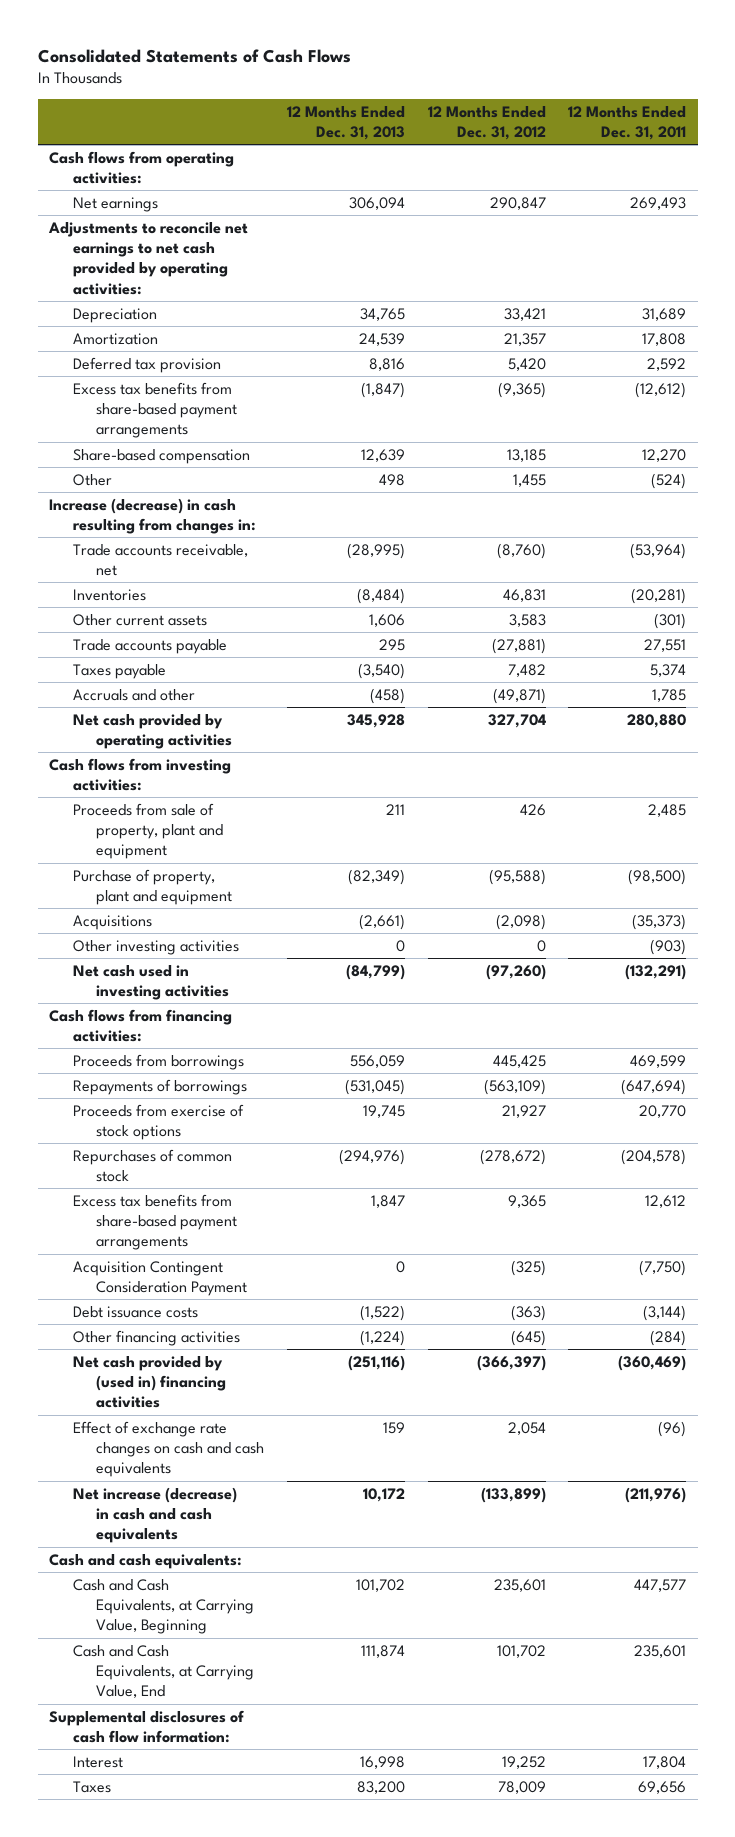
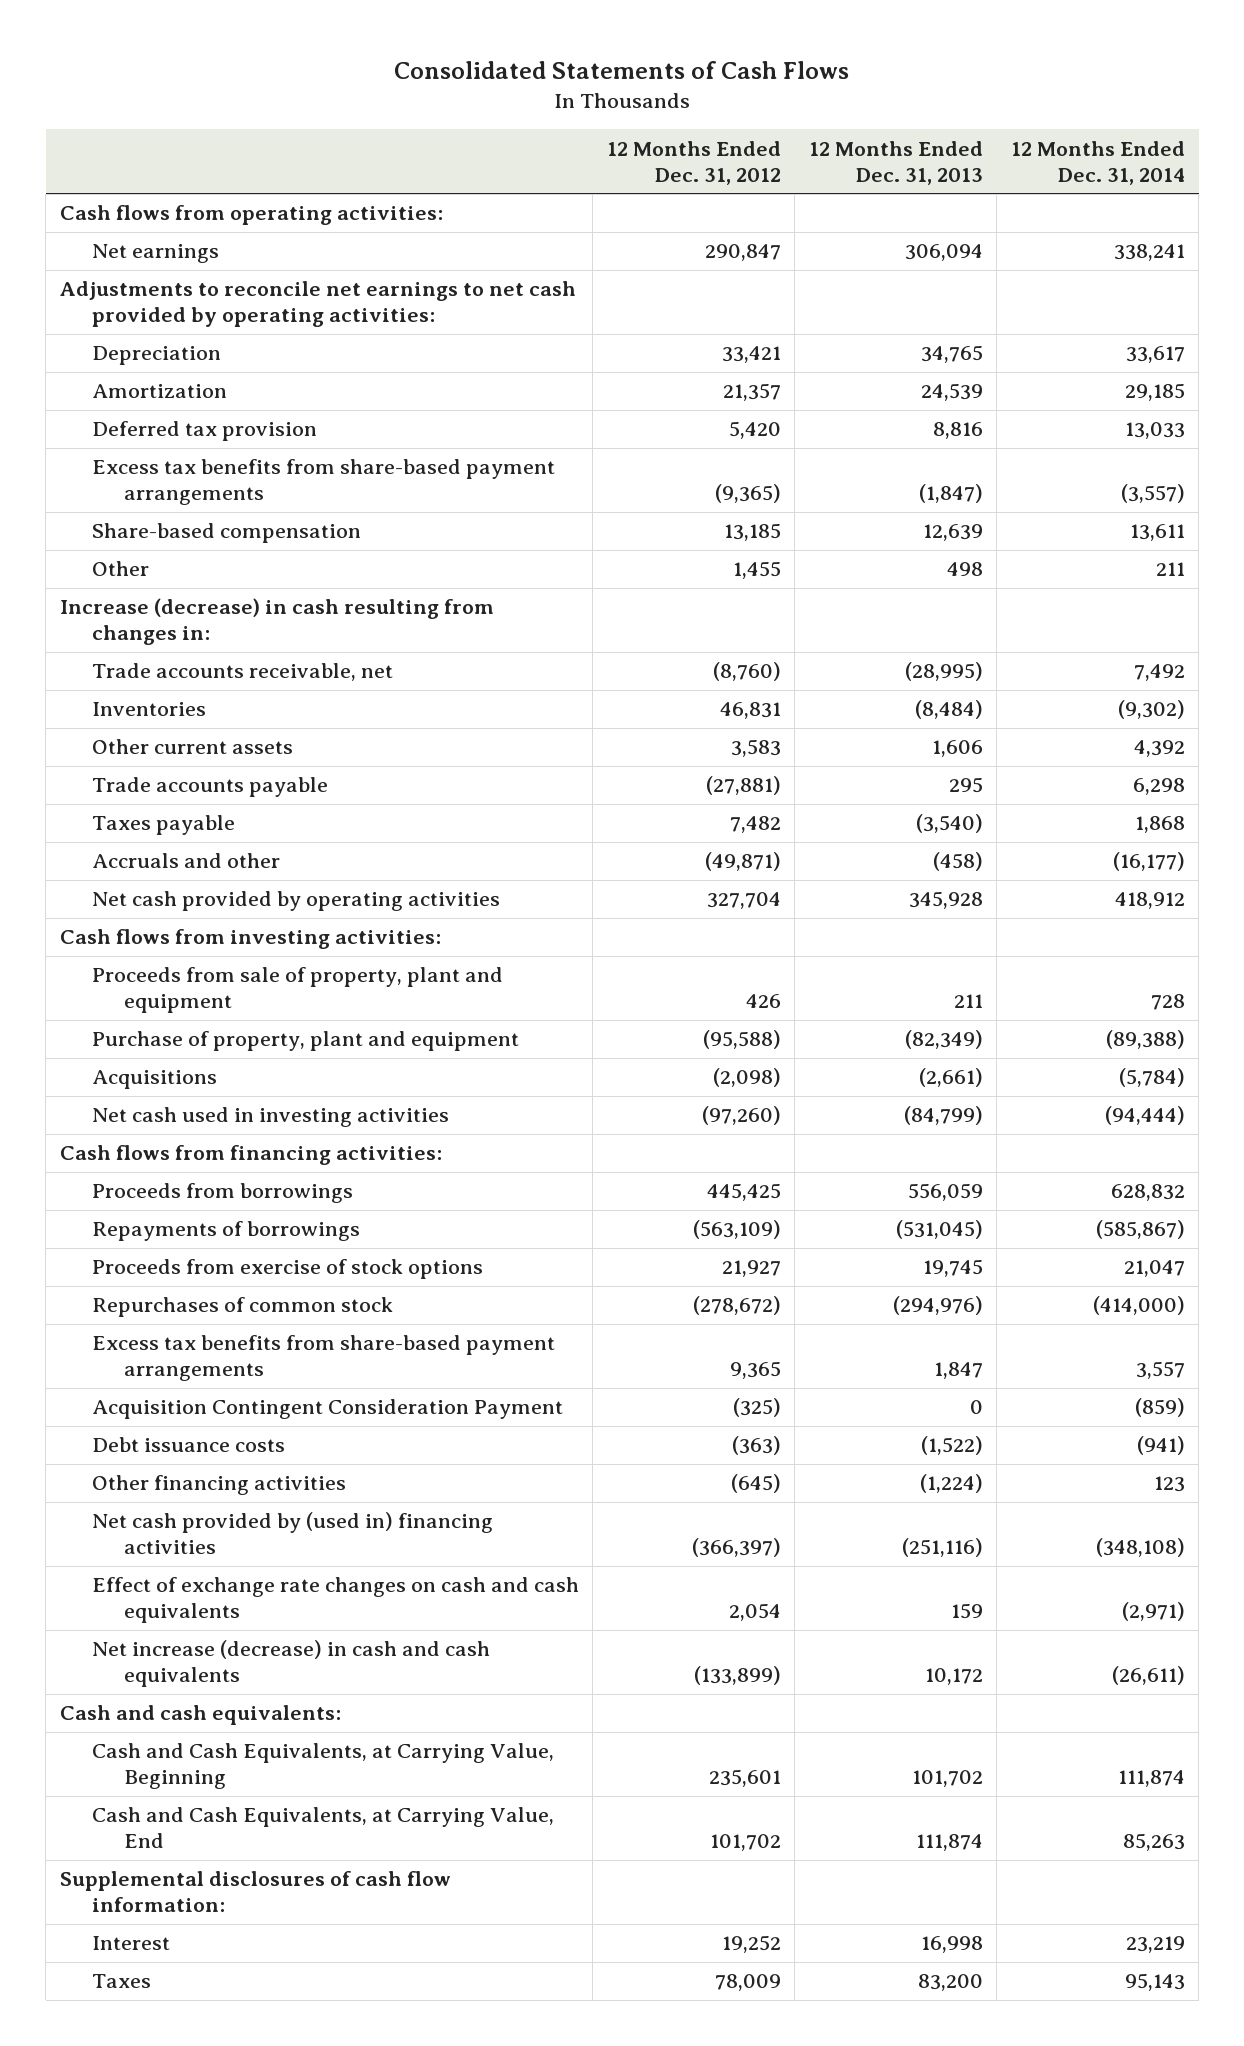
- | 12 Months Ended Dec. 31, 2013 | 12 Months Ended Dec. 31, 2012 | 12 Months Ended Dec. 31, 2011
+ | 12 Months Ended Dec. 31, 2012 | 12 Months Ended Dec. 31, 2013 | 12 Months Ended Dec. 31, 2014
- Other investing activities | 0 | 0 | (903)

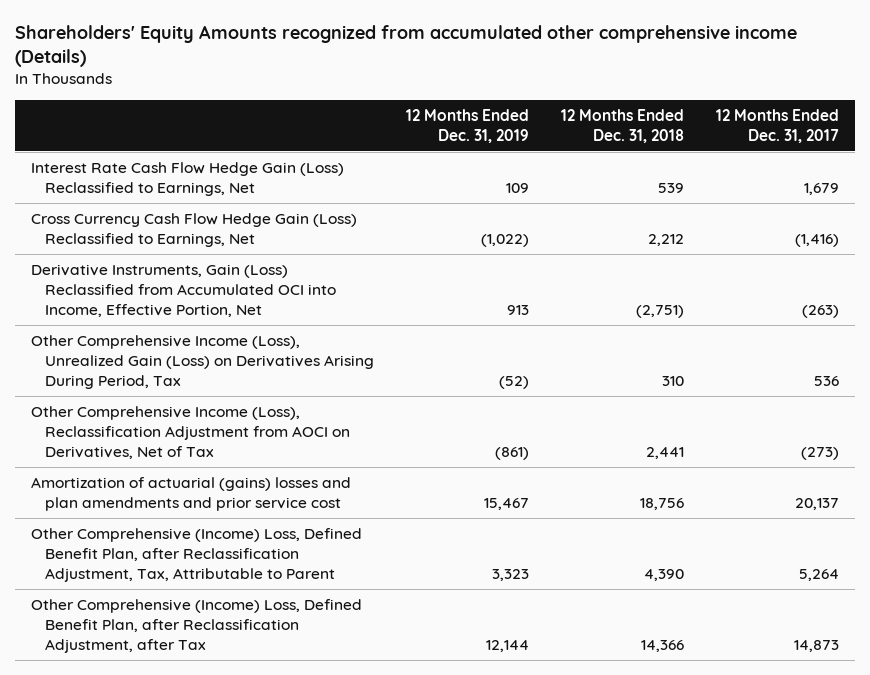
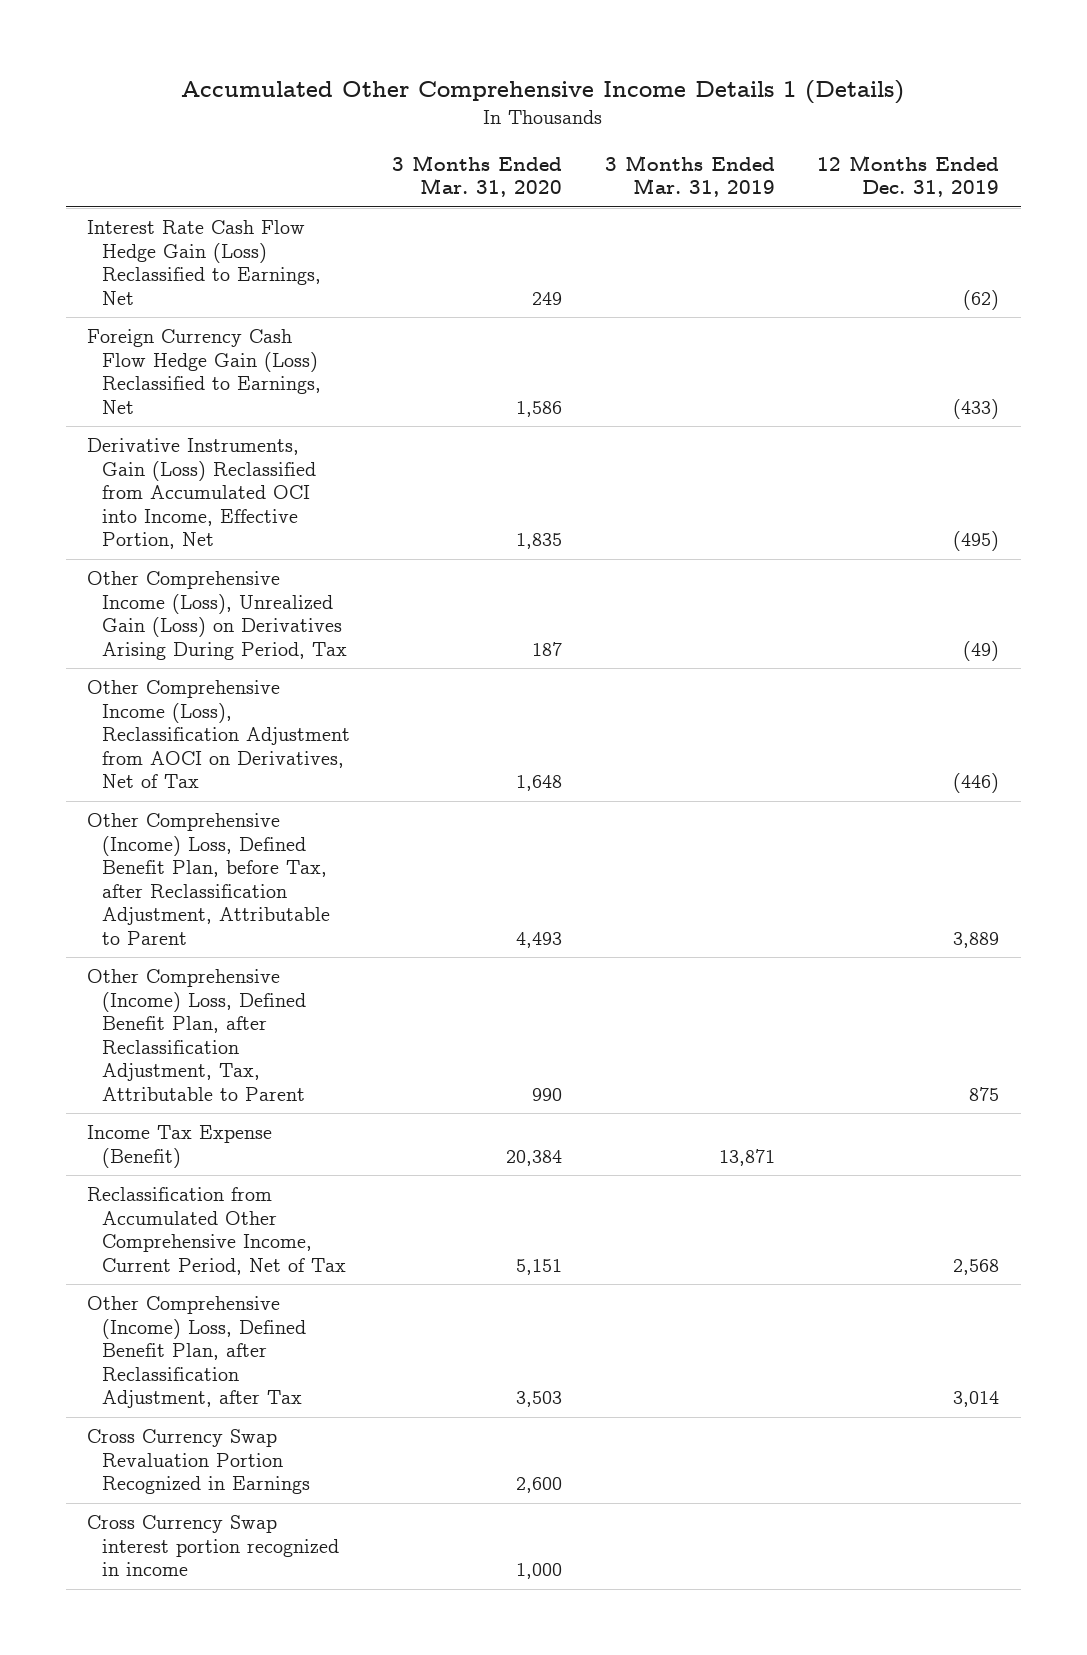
- Shareholders' Equity Amounts recognized from accumulated other comprehensive income (Details)
+ Accumulated Other Comprehensive Income Details 1 (Details)
- | 12 Months Ended Dec. 31, 2019 | 12 Months Ended Dec. 31, 2018 | 12 Months Ended Dec. 31, 2017
+ | 3 Months Ended Mar. 31, 2020 | 3 Months Ended Mar. 31, 2019 | 12 Months Ended Dec. 31, 2019
- Interest Rate Cash Flow Hedge Gain (Loss) Reclassified to Earnings, Net | 109 | 539 | 1,679
- Cross Currency Cash Flow Hedge Gain (Loss) Reclassified to Earnings, Net | (1,022) | 2,212 | (1,416)
- Derivative Instruments, Gain (Loss) Reclassified from Accumulated OCI into Income, Effective Portion, Net | 913 | (2,751) | (263)
- Other Comprehensive Income (Loss), Unrealized Gain (Loss) on Derivatives Arising During Period, Tax | (52) | 310 | 536
- Other Comprehensive Income (Loss), Reclassification Adjustment from AOCI on Derivatives, Net of Tax | (861) | 2,441 | (273)
- Amortization of actuarial (gains) losses and plan amendments and prior service cost | 15,467 | 18,756 | 20,137
- Other Comprehensive (Income) Loss, Defined Benefit Plan, after Reclassification Adjustment, Tax, Attributable to Parent | 3,323 | 4,390 | 5,264
- Other Comprehensive (Income) Loss, Defined Benefit Plan, after Reclassification Adjustment, after Tax | 12,144 | 14,366 | 14,873
+ Interest Rate Cash Flow Hedge Gain (Loss) Reclassified to Earnings, Net | 249 | | (62)
+ Foreign Currency Cash Flow Hedge Gain (Loss) Reclassified to Earnings, Net | 1,586 | | (433)
+ Derivative Instruments, Gain (Loss) Reclassified from Accumulated OCI into Income, Effective Portion, Net | 1,835 | | (495)
+ Other Comprehensive Income (Loss), Unrealized Gain (Loss) on Derivatives Arising During Period, Tax | 187 | | (49)
+ Other Comprehensive Income (Loss), Reclassification Adjustment from AOCI on Derivatives, Net of Tax | 1,648 | | (446)
+ Other Comprehensive (Income) Loss, Defined Benefit Plan, before Tax, after Reclassification Adjustment, Attributable to Parent | 4,493 | | 3,889
+ Other Comprehensive (Income) Loss, Defined Benefit Plan, after Reclassification Adjustment, Tax, Attributable to Parent | 990 | | 875
+ Income Tax Expense (Benefit) | 20,384 | 13,871 |
+ Reclassification from Accumulated Other Comprehensive Income, Current Period, Net of Tax | 5,151 | | 2,568
+ Other Comprehensive (Income) Loss, Defined Benefit Plan, after Reclassification Adjustment, after Tax | 3,503 | | 3,014
+ Cross Currency Swap Revaluation Portion Recognized in Earnings | 2,600 | |
+ Cross Currency Swap interest portion recognized in income | 1,000 | |

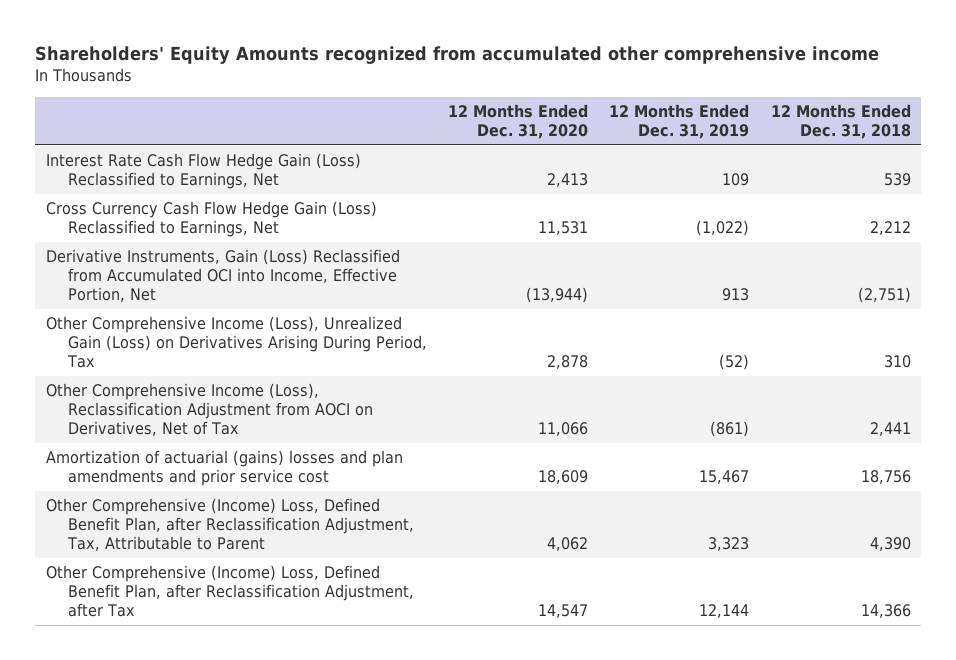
- Accumulated Other Comprehensive Income Details 1 (Details)
+ Shareholders' Equity Amounts recognized from accumulated other comprehensive income
- | 3 Months Ended Mar. 31, 2020 | 3 Months Ended Mar. 31, 2019 | 12 Months Ended Dec. 31, 2019
+ | 12 Months Ended Dec. 31, 2020 | 12 Months Ended Dec. 31, 2019 | 12 Months Ended Dec. 31, 2018
- Interest Rate Cash Flow Hedge Gain (Loss) Reclassified to Earnings, Net | 249 | | (62)
- Foreign Currency Cash Flow Hedge Gain (Loss) Reclassified to Earnings, Net | 1,586 | | (433)
- Derivative Instruments, Gain (Loss) Reclassified from Accumulated OCI into Income, Effective Portion, Net | 1,835 | | (495)
- Other Comprehensive Income (Loss), Unrealized Gain (Loss) on Derivatives Arising During Period, Tax | 187 | | (49)
- Other Comprehensive Income (Loss), Reclassification Adjustment from AOCI on Derivatives, Net of Tax | 1,648 | | (446)
- Other Comprehensive (Income) Loss, Defined Benefit Plan, before Tax, after Reclassification Adjustment, Attributable to Parent | 4,493 | | 3,889
- Other Comprehensive (Income) Loss, Defined Benefit Plan, after Reclassification Adjustment, Tax, Attributable to Parent | 990 | | 875
- Income Tax Expense (Benefit) | 20,384 | 13,871 |
- Reclassification from Accumulated Other Comprehensive Income, Current Period, Net of Tax | 5,151 | | 2,568
- Other Comprehensive (Income) Loss, Defined Benefit Plan, after Reclassification Adjustment, after Tax | 3,503 | | 3,014
- Cross Currency Swap Revaluation Portion Recognized in Earnings | 2,600 | |
- Cross Currency Swap interest portion recognized in income | 1,000 | |
+ Interest Rate Cash Flow Hedge Gain (Loss) Reclassified to Earnings, Net | 2,413 | 109 | 539
+ Cross Currency Cash Flow Hedge Gain (Loss) Reclassified to Earnings, Net | 11,531 | (1,022) | 2,212
+ Derivative Instruments, Gain (Loss) Reclassified from Accumulated OCI into Income, Effective Portion, Net | (13,944) | 913 | (2,751)
+ Other Comprehensive Income (Loss), Unrealized Gain (Loss) on Derivatives Arising During Period, Tax | 2,878 | (52) | 310
+ Other Comprehensive Income (Loss), Reclassification Adjustment from AOCI on Derivatives, Net of Tax | 11,066 | (861) | 2,441
+ Amortization of actuarial (gains) losses and plan amendments and prior service cost | 18,609 | 15,467 | 18,756
+ Other Comprehensive (Income) Loss, Defined Benefit Plan, after Reclassification Adjustment, Tax, Attributable to Parent | 4,062 | 3,323 | 4,390
+ Other Comprehensive (Income) Loss, Defined Benefit Plan, after Reclassification Adjustment, after Tax | 14,547 | 12,144 | 14,366

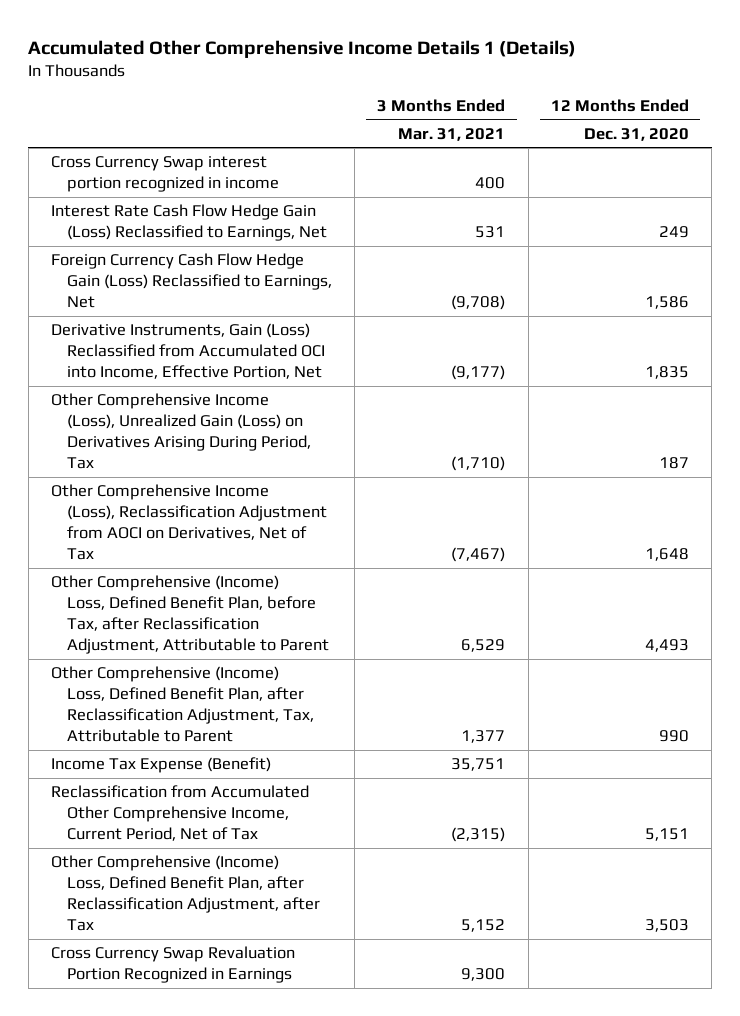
- Shareholders' Equity Amounts recognized from accumulated other comprehensive income
+ Accumulated Other Comprehensive Income Details 1 (Details)
- | 12 Months Ended Dec. 31, 2020 | 12 Months Ended Dec. 31, 2019 | 12 Months Ended Dec. 31, 2018
+ | 3 Months Ended Mar. 31, 2021 | 12 Months Ended Dec. 31, 2020
- Interest Rate Cash Flow Hedge Gain (Loss) Reclassified to Earnings, Net | 2,413 | 109 | 539
- Cross Currency Cash Flow Hedge Gain (Loss) Reclassified to Earnings, Net | 11,531 | (1,022) | 2,212
- Derivative Instruments, Gain (Loss) Reclassified from Accumulated OCI into Income, Effective Portion, Net | (13,944) | 913 | (2,751)
- Other Comprehensive Income (Loss), Unrealized Gain (Loss) on Derivatives Arising During Period, Tax | 2,878 | (52) | 310
- Other Comprehensive Income (Loss), Reclassification Adjustment from AOCI on Derivatives, Net of Tax | 11,066 | (861) | 2,441
- Amortization of actuarial (gains) losses and plan amendments and prior service cost | 18,609 | 15,467 | 18,756
- Other Comprehensive (Income) Loss, Defined Benefit Plan, after Reclassification Adjustment, Tax, Attributable to Parent | 4,062 | 3,323 | 4,390
- Other Comprehensive (Income) Loss, Defined Benefit Plan, after Reclassification Adjustment, after Tax | 14,547 | 12,144 | 14,366
+ Cross Currency Swap interest portion recognized in income | 400 |
+ Interest Rate Cash Flow Hedge Gain (Loss) Reclassified to Earnings, Net | 531 | 249
+ Foreign Currency Cash Flow Hedge Gain (Loss) Reclassified to Earnings, Net | (9,708) | 1,586
+ Derivative Instruments, Gain (Loss) Reclassified from Accumulated OCI into Income, Effective Portion, Net | (9,177) | 1,835
+ Other Comprehensive Income (Loss), Unrealized Gain (Loss) on Derivatives Arising During Period, Tax | (1,710) | 187
+ Other Comprehensive Income (Loss), Reclassification Adjustment from AOCI on Derivatives, Net of Tax | (7,467) | 1,648
+ Other Comprehensive (Income) Loss, Defined Benefit Plan, before Tax, after Reclassification Adjustment, Attributable to Parent | 6,529 | 4,493
+ Other Comprehensive (Income) Loss, Defined Benefit Plan, after Reclassification Adjustment, Tax, Attributable to Parent | 1,377 | 990
+ Income Tax Expense (Benefit) | 35,751 |
+ Reclassification from Accumulated Other Comprehensive Income, Current Period, Net of Tax | (2,315) | 5,151
+ Other Comprehensive (Income) Loss, Defined Benefit Plan, after Reclassification Adjustment, after Tax | 5,152 | 3,503
+ Cross Currency Swap Revaluation Portion Recognized in Earnings | 9,300 |

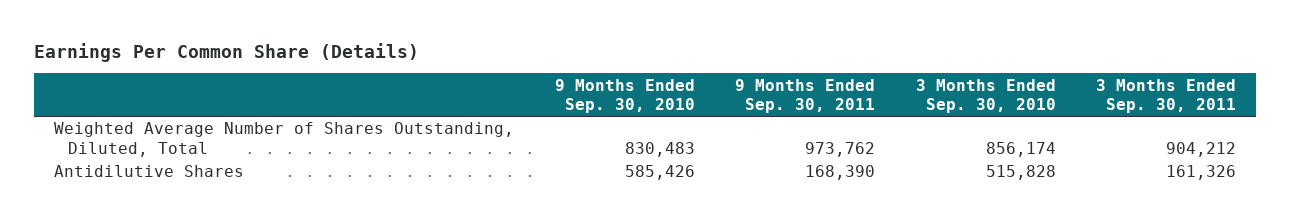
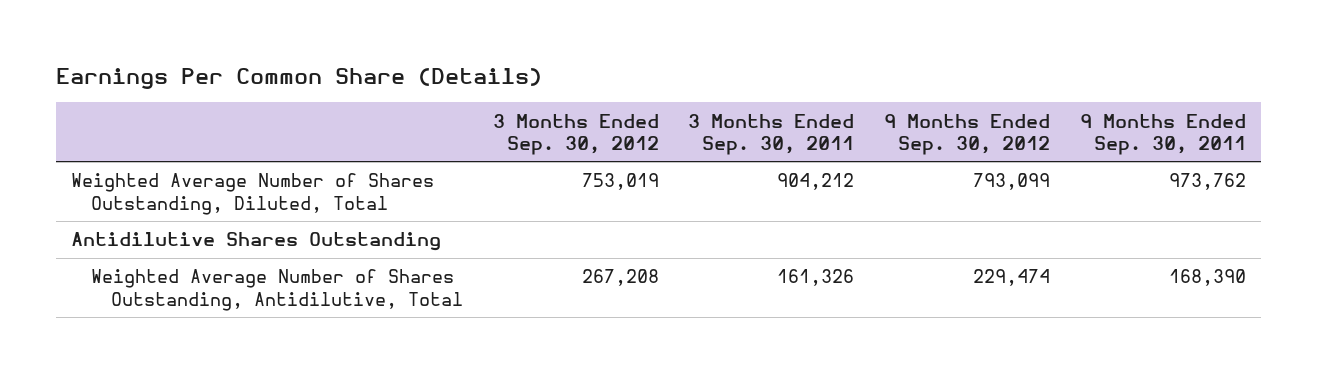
- | 9 Months Ended Sep. 30, 2010 | 9 Months Ended Sep. 30, 2011 | 3 Months Ended Sep. 30, 2010 | 3 Months Ended Sep. 30, 2011
+ | 3 Months Ended Sep. 30, 2012 | 3 Months Ended Sep. 30, 2011 | 9 Months Ended Sep. 30, 2012 | 9 Months Ended Sep. 30, 2011
- Antidilutive Shares | 585,426 | 168,390 | 515,828 | 161,326
+ Antidilutive Shares Outstanding
+ Weighted Average Number of Shares Outstanding, Antidilutive, Total | 267,208 | 161,326 | 229,474 | 168,390

